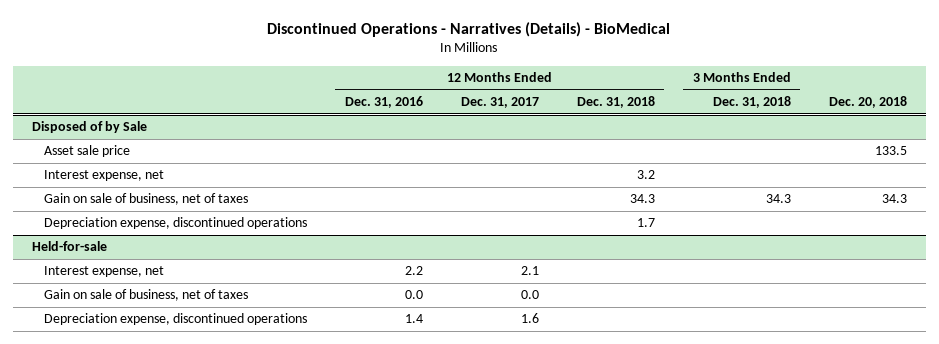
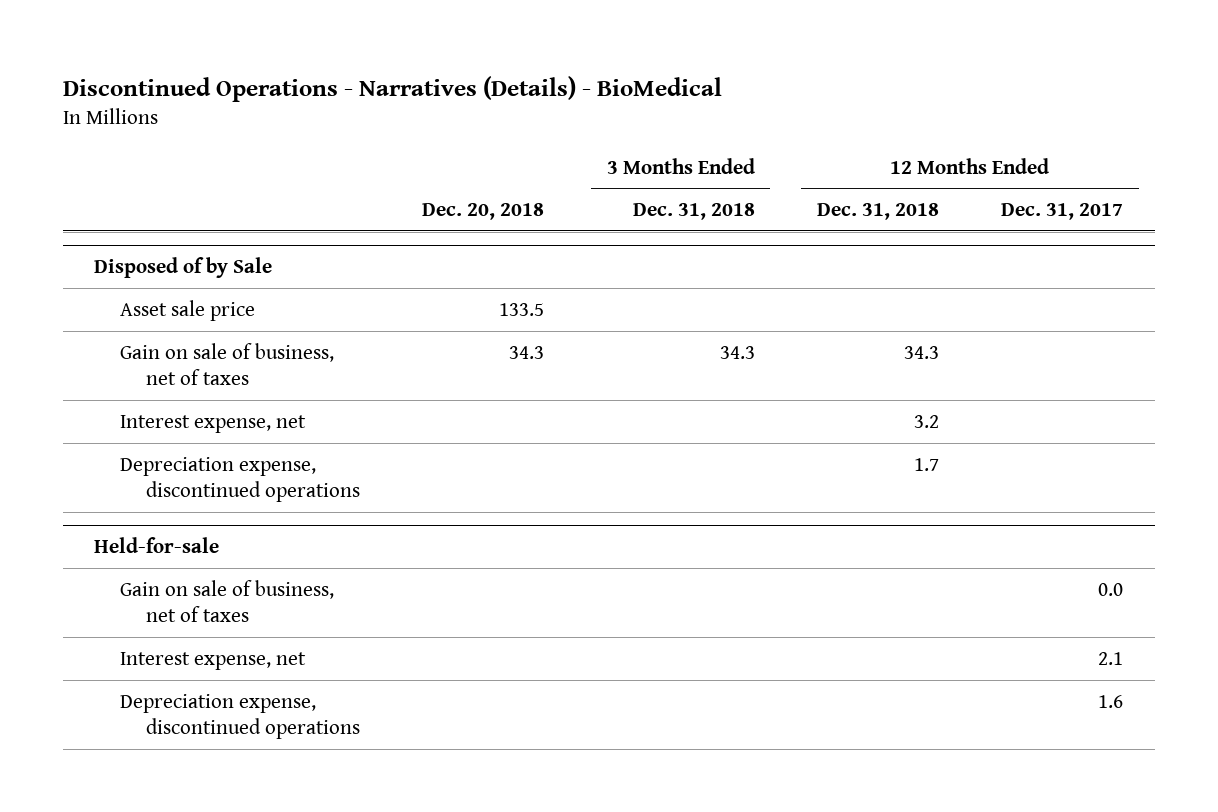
- | 12 Months Ended Dec. 31, 2016 | 12 Months Ended Dec. 31, 2017 | 12 Months Ended Dec. 31, 2018 | 3 Months Ended Dec. 31, 2018 | Dec. 20, 2018
+ | Dec. 20, 2018 | 3 Months Ended Dec. 31, 2018 | 12 Months Ended Dec. 31, 2018 | 12 Months Ended Dec. 31, 2017
@ Disposed of by Sale
moved down: Interest expense, net | | | 3.2 |
@ Held-for-sale
moved down: Interest expense, net | | | | 2.1

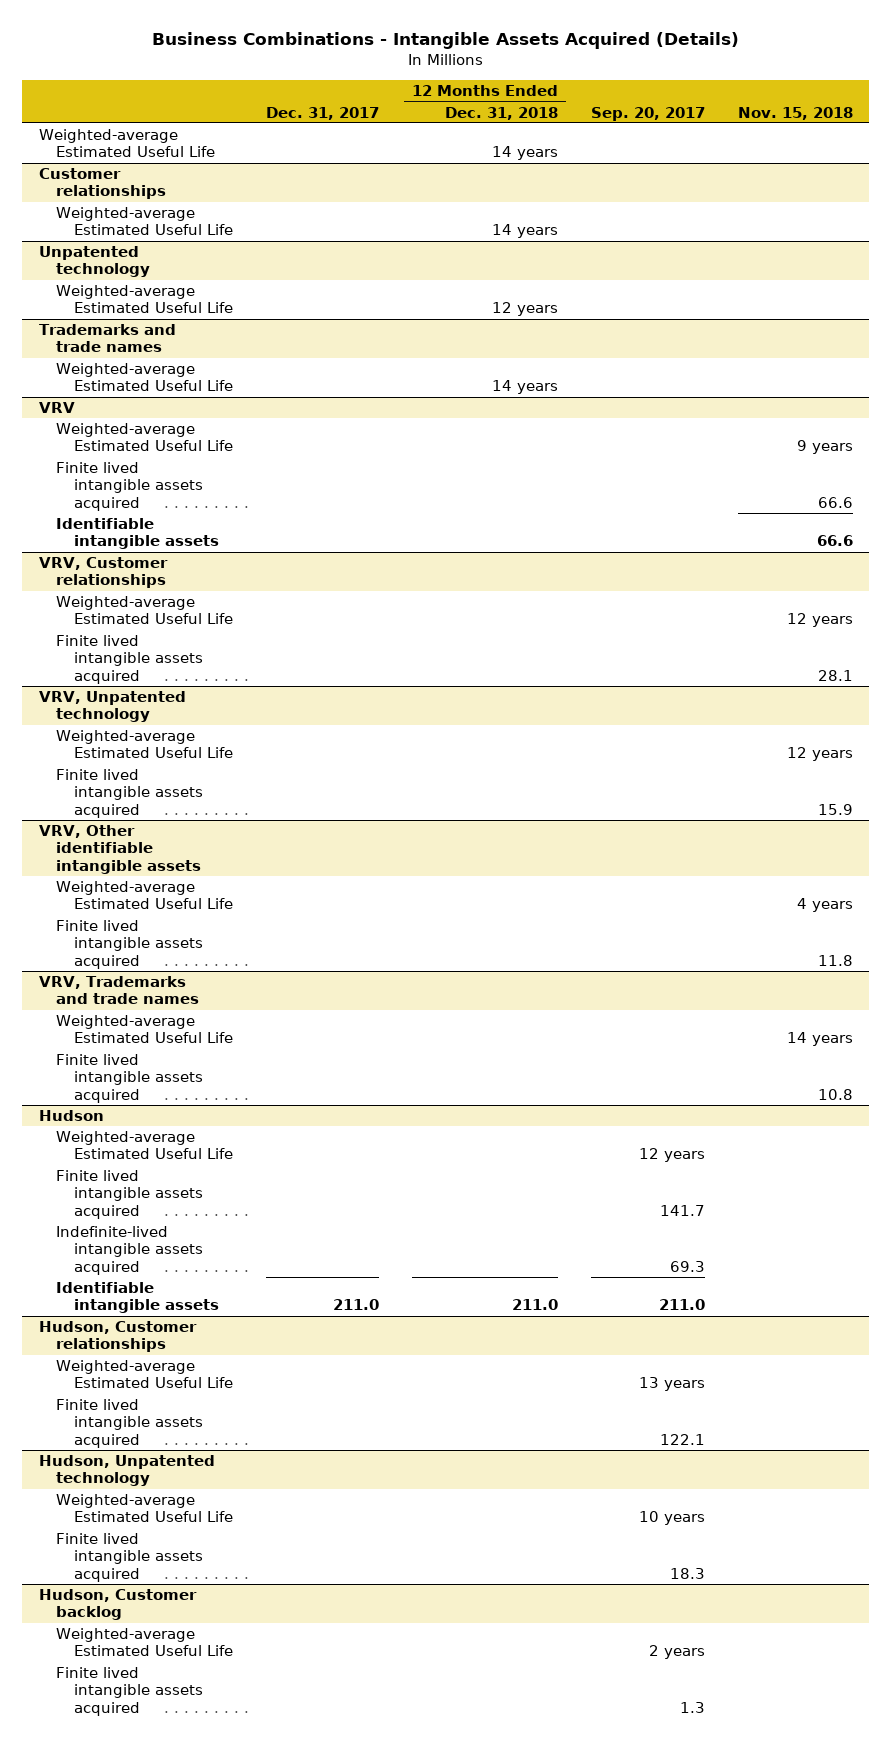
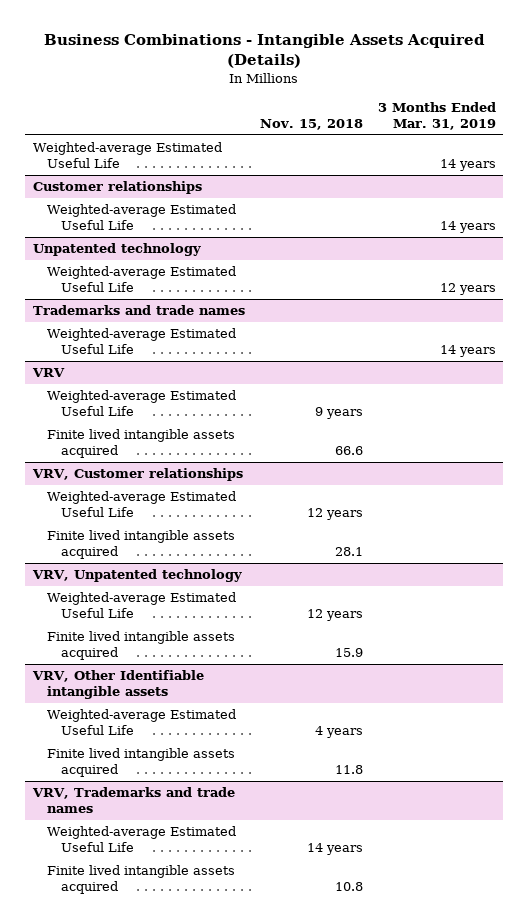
- | Dec. 31, 2017 | 12 Months Ended Dec. 31, 2018 | Sep. 20, 2017 | Nov. 15, 2018
+ | Nov. 15, 2018 | 3 Months Ended Mar. 31, 2019
@ VRV
- Identifiable intangible assets | | | | 66.6
- VRV, Other identifiable intangible assets
+ VRV, Other Identifiable intangible assets
- Hudson
- Weighted-average Estimated Useful Life | | | 12 years |
- Finite lived intangible assets acquired | | | 141.7 |
- Indefinite-lived intangible assets acquired | | | 69.3 |
- Identifiable intangible assets | 211.0 | 211.0 | 211.0 |
- Hudson, Customer relationships
- Weighted-average Estimated Useful Life | | | 13 years |
- Finite lived intangible assets acquired | | | 122.1 |
- Hudson, Unpatented technology
- Weighted-average Estimated Useful Life | | | 10 years |
- Finite lived intangible assets acquired | | | 18.3 |
- Hudson, Customer backlog
- Weighted-average Estimated Useful Life | | | 2 years |
- Finite lived intangible assets acquired | | | 1.3 |

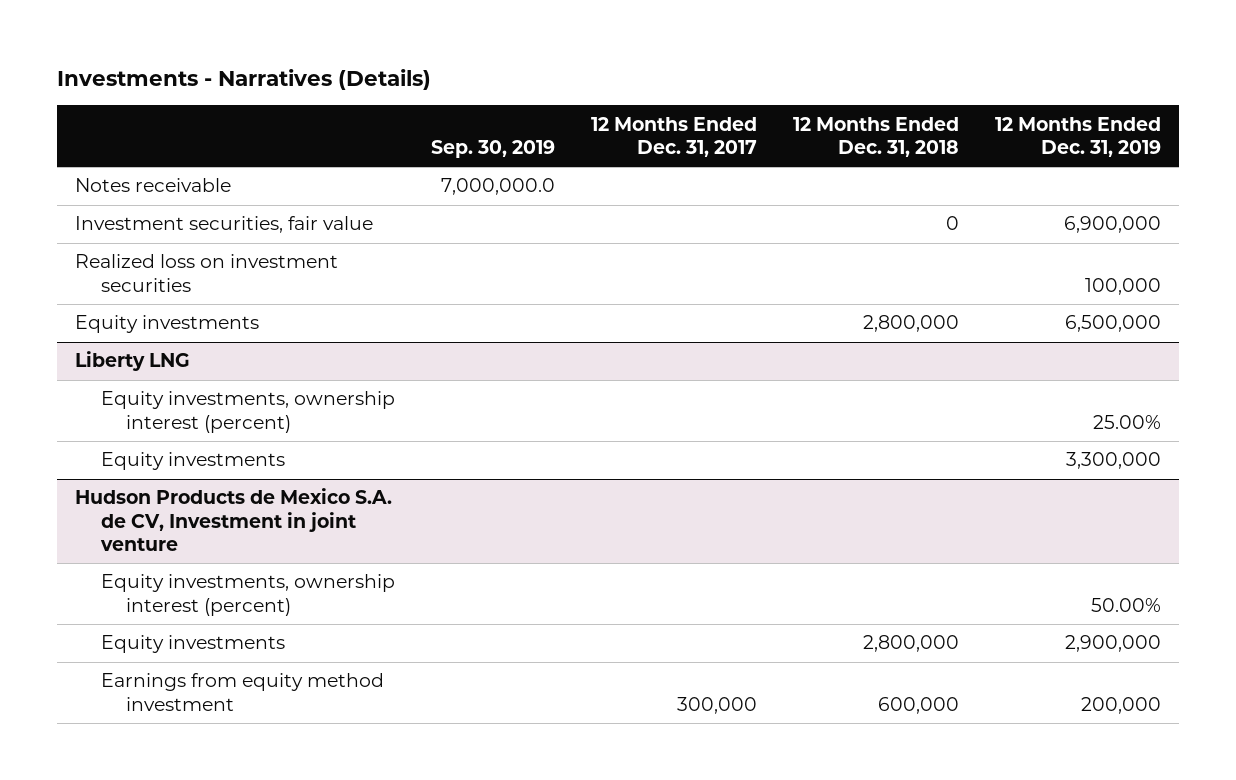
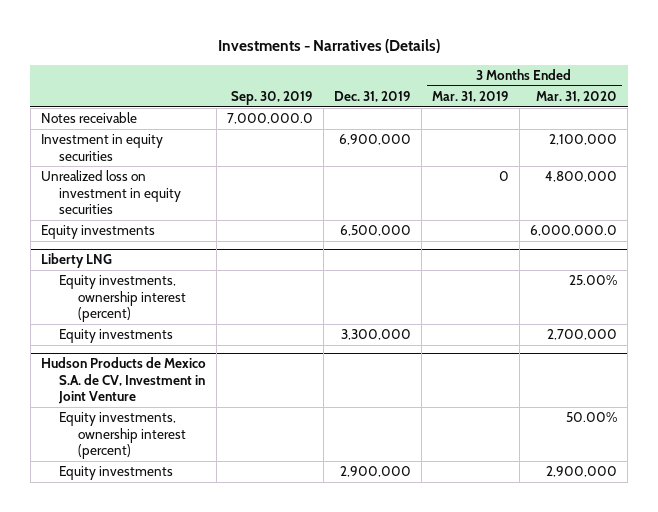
- | Sep. 30, 2019 | 12 Months Ended Dec. 31, 2017 | 12 Months Ended Dec. 31, 2018 | 12 Months Ended Dec. 31, 2019
+ | Sep. 30, 2019 | Dec. 31, 2019 | 3 Months Ended Mar. 31, 2019 | 3 Months Ended Mar. 31, 2020
- Investment securities, fair value | | | 0 | 6,900,000
- Realized loss on investment securities | | | | 100,000
+ Investment in equity securities | | 6,900,000 | | 2,100,000
+ Unrealized loss on investment in equity securities | | | 0 | 4,800,000
- Hudson Products de Mexico S.A. de CV, Investment in joint venture
+ Hudson Products de Mexico S.A. de CV, Investment in Joint Venture
- Earnings from equity method investment | | 300,000 | 600,000 | 200,000

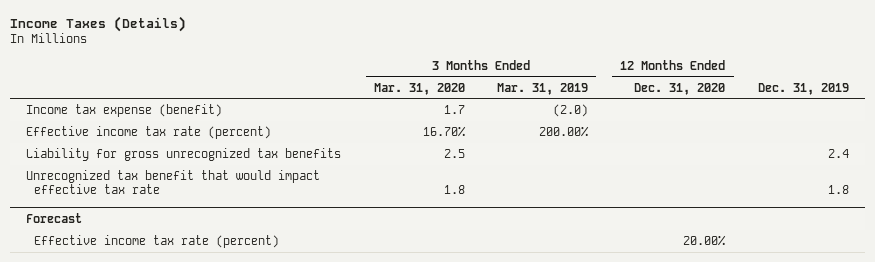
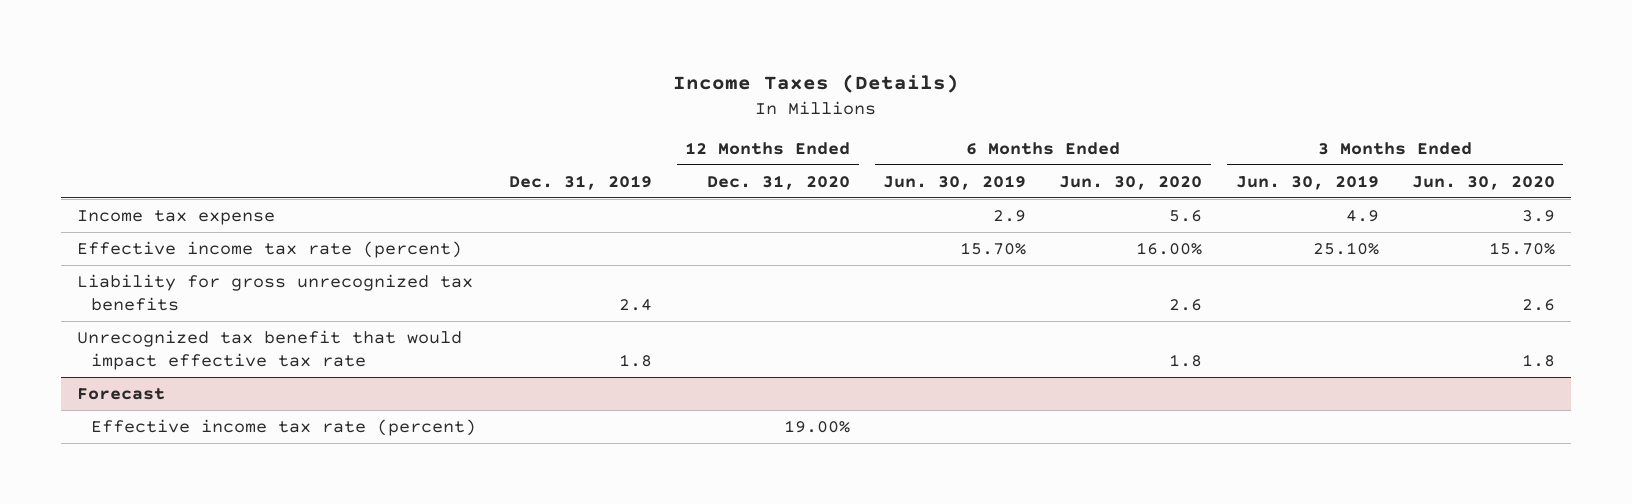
- | 3 Months Ended Mar. 31, 2020 | 3 Months Ended Mar. 31, 2019 | 12 Months Ended Dec. 31, 2020 | Dec. 31, 2019
+ | Dec. 31, 2019 | 12 Months Ended Dec. 31, 2020 | 6 Months Ended Jun. 30, 2019 | 6 Months Ended Jun. 30, 2020 | 3 Months Ended Jun. 30, 2019 | 3 Months Ended Jun. 30, 2020
- Income tax expense (benefit) | 1.7 | (2.0) | |
+ Income tax expense | | | 2.9 | 5.6 | 4.9 | 3.9
@ Forecast
- Effective income tax rate (percent) | | | 20.00% |
+ Effective income tax rate (percent) | | 19.00% | | | |

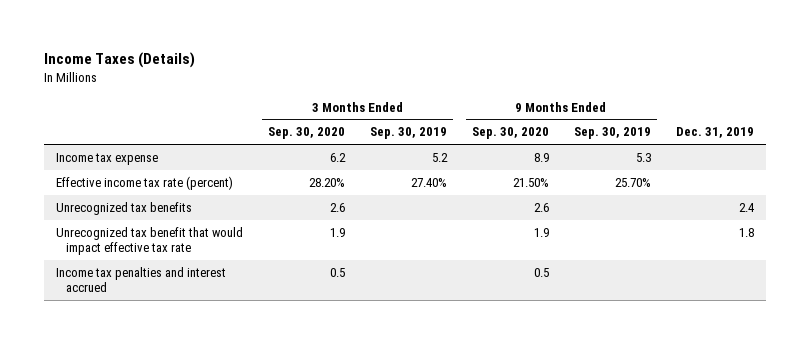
- | Dec. 31, 2019 | 12 Months Ended Dec. 31, 2020 | 6 Months Ended Jun. 30, 2019 | 6 Months Ended Jun. 30, 2020 | 3 Months Ended Jun. 30, 2019 | 3 Months Ended Jun. 30, 2020
+ | 3 Months Ended Sep. 30, 2020 | 3 Months Ended Sep. 30, 2019 | 9 Months Ended Sep. 30, 2020 | 9 Months Ended Sep. 30, 2019 | Dec. 31, 2019
- Liability for gross unrecognized tax benefits | 2.4 | | | 2.6 | | 2.6
+ Unrecognized tax benefits | 2.6 | | 2.6 | | 2.4
- Forecast
- Effective income tax rate (percent) | | 19.00% | | | |
+ Income tax penalties and interest accrued | 0.5 | | 0.5 | |

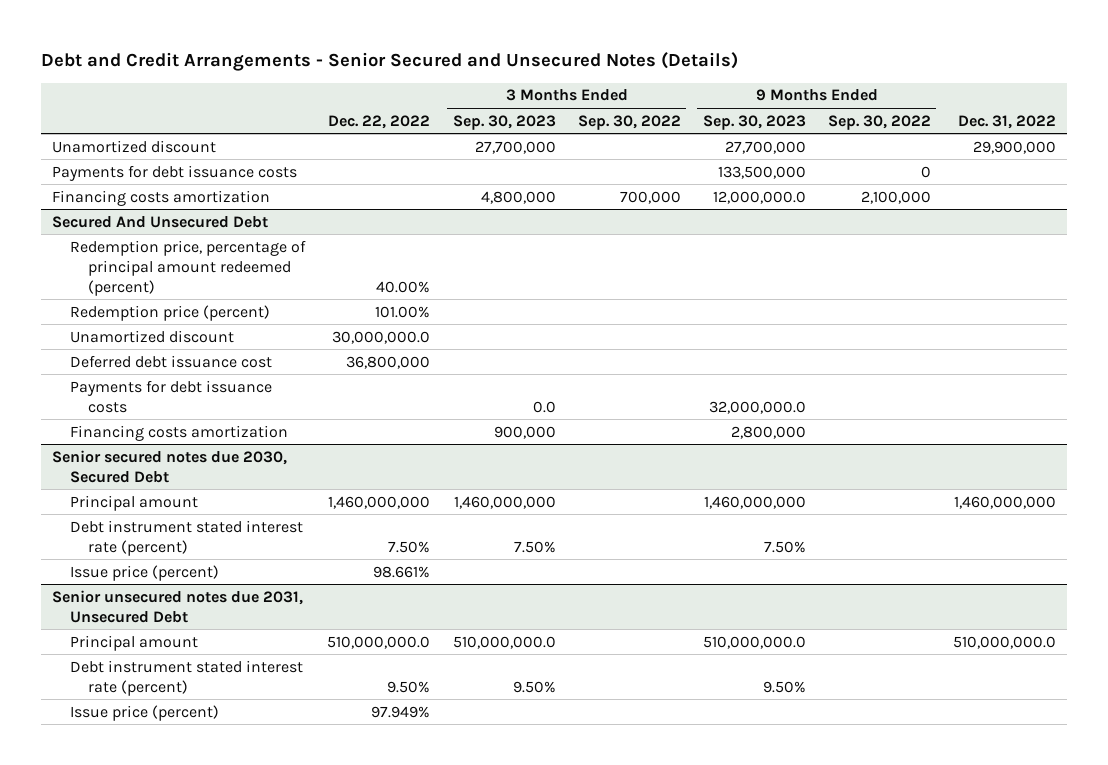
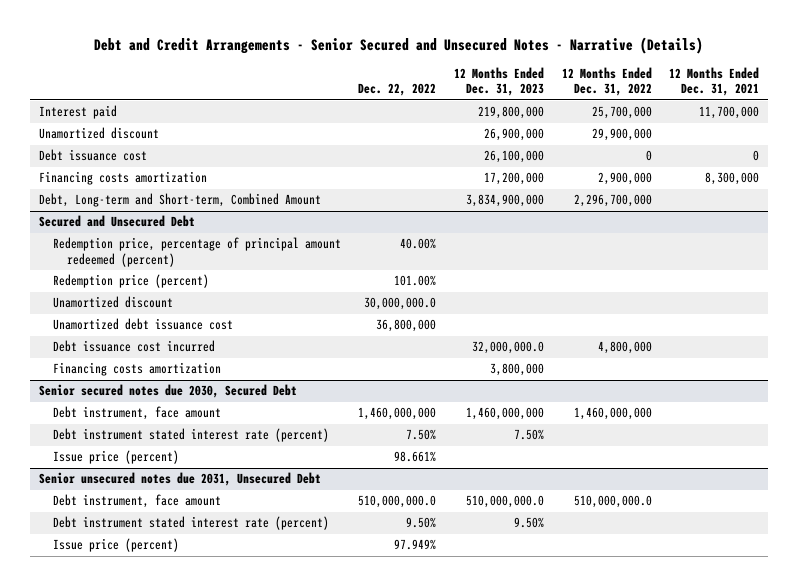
- Debt and Credit Arrangements - Senior Secured and Unsecured Notes (Details)
+ Debt and Credit Arrangements - Senior Secured and Unsecured Notes - Narrative (Details)
- | Dec. 22, 2022 | 3 Months Ended Sep. 30, 2023 | 3 Months Ended Sep. 30, 2022 | 9 Months Ended Sep. 30, 2023 | 9 Months Ended Sep. 30, 2022 | Dec. 31, 2022
+ | Dec. 22, 2022 | 12 Months Ended Dec. 31, 2023 | 12 Months Ended Dec. 31, 2022 | 12 Months Ended Dec. 31, 2021
+ Interest paid | | 219,800,000 | 25,700,000 | 11,700,000
- Payments for debt issuance costs | | | | 133,500,000 | 0 |
+ Debt issuance cost | | 26,100,000 | 0 | 0
- Secured And Unsecured Debt
+ Debt, Long-term and Short-term, Combined Amount | | 3,834,900,000 | 2,296,700,000 |
+ Secured and Unsecured Debt
- Deferred debt issuance cost | 36,800,000 | | | | |
- Payments for debt issuance costs | | 0.0 | | 32,000,000.0 | |
+ Unamortized debt issuance cost | 36,800,000 | | |
+ Debt issuance cost incurred | | 32,000,000.0 | 4,800,000 |
@ Senior secured notes due 2030, Secured Debt
- Principal amount | 1,460,000,000 | 1,460,000,000 | | 1,460,000,000 | | 1,460,000,000
+ Debt instrument, face amount | 1,460,000,000 | 1,460,000,000 | 1,460,000,000 |
@ Senior unsecured notes due 2031, Unsecured Debt
- Principal amount | 510,000,000.0 | 510,000,000.0 | | 510,000,000.0 | | 510,000,000.0
+ Debt instrument, face amount | 510,000,000.0 | 510,000,000.0 | 510,000,000.0 |

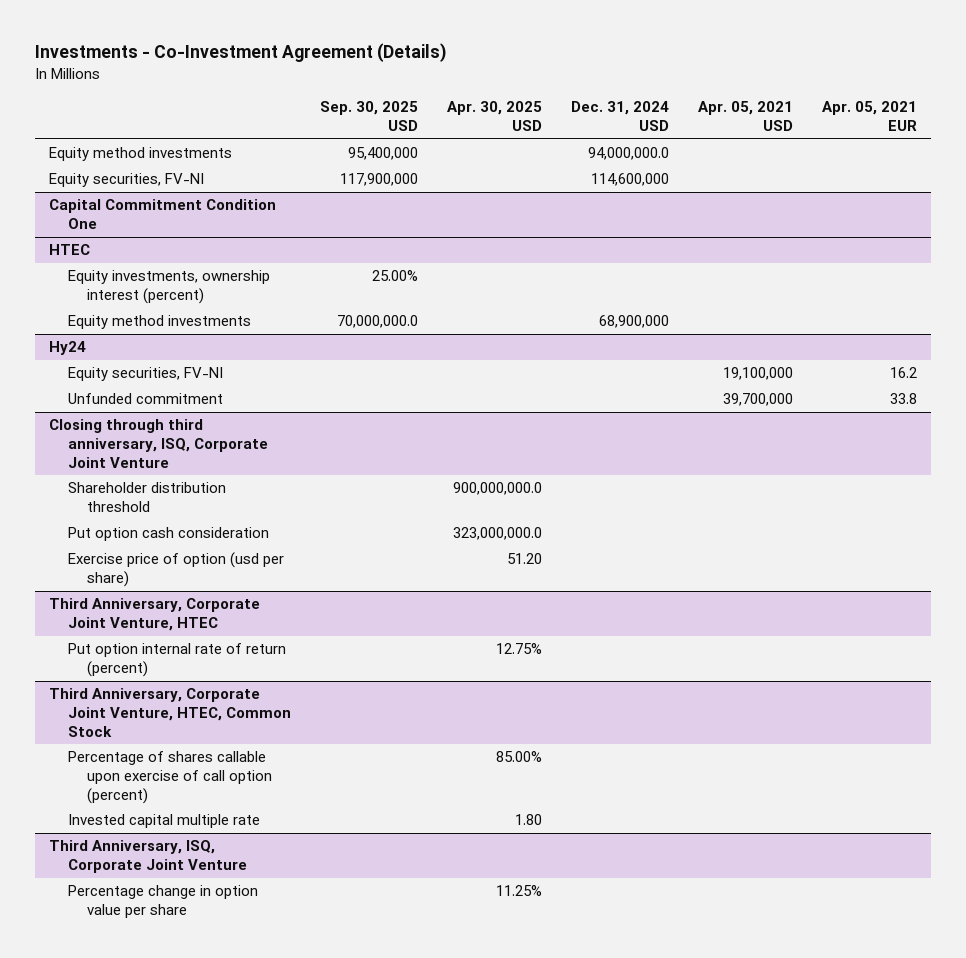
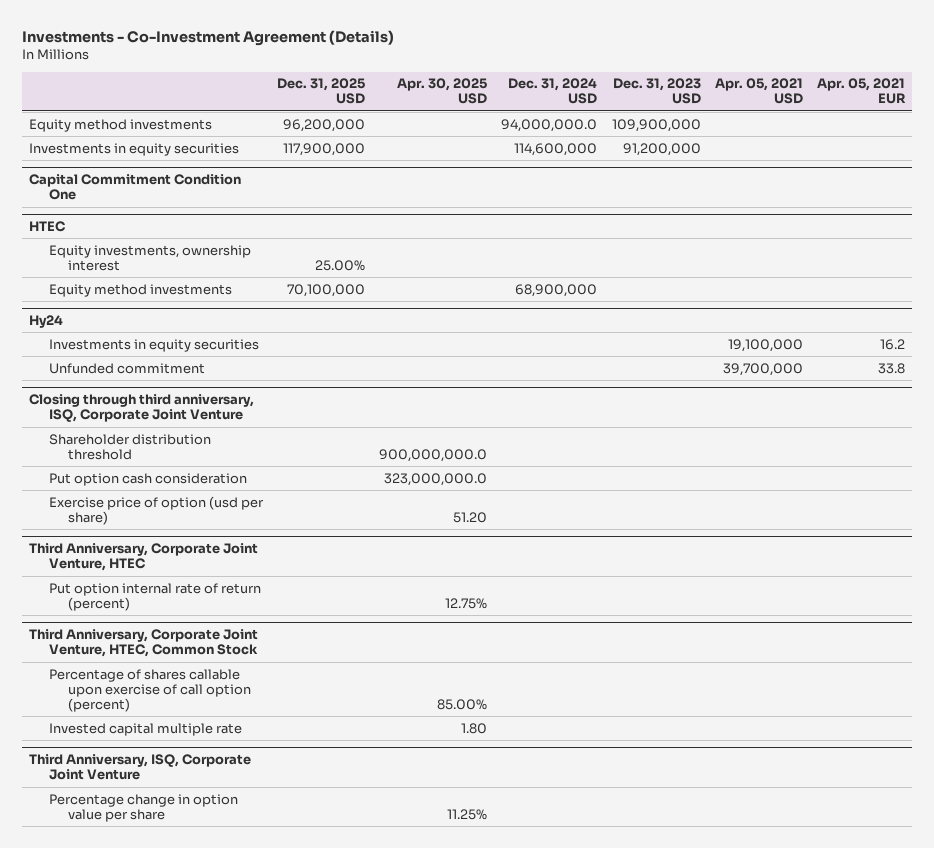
- | Sep. 30, 2025 USD | Apr. 30, 2025 USD | Dec. 31, 2024 USD | Apr. 05, 2021 USD | Apr. 05, 2021 EUR
+ | Dec. 31, 2025 USD | Apr. 30, 2025 USD | Dec. 31, 2024 USD | Dec. 31, 2023 USD | Apr. 05, 2021 USD | Apr. 05, 2021 EUR
- Equity securities, FV-NI | 117,900,000 | | 114,600,000 | |
+ Investments in equity securities | 117,900,000 | | 114,600,000 | 91,200,000 | |
@ HTEC
- Equity investments, ownership interest (percent) | 25.00% | | | |
+ Equity investments, ownership interest | 25.00% | | | | |
@ Hy24
- Equity securities, FV-NI | | | | 19,100,000 | 16.2
+ Investments in equity securities | | | | | 19,100,000 | 16.2

